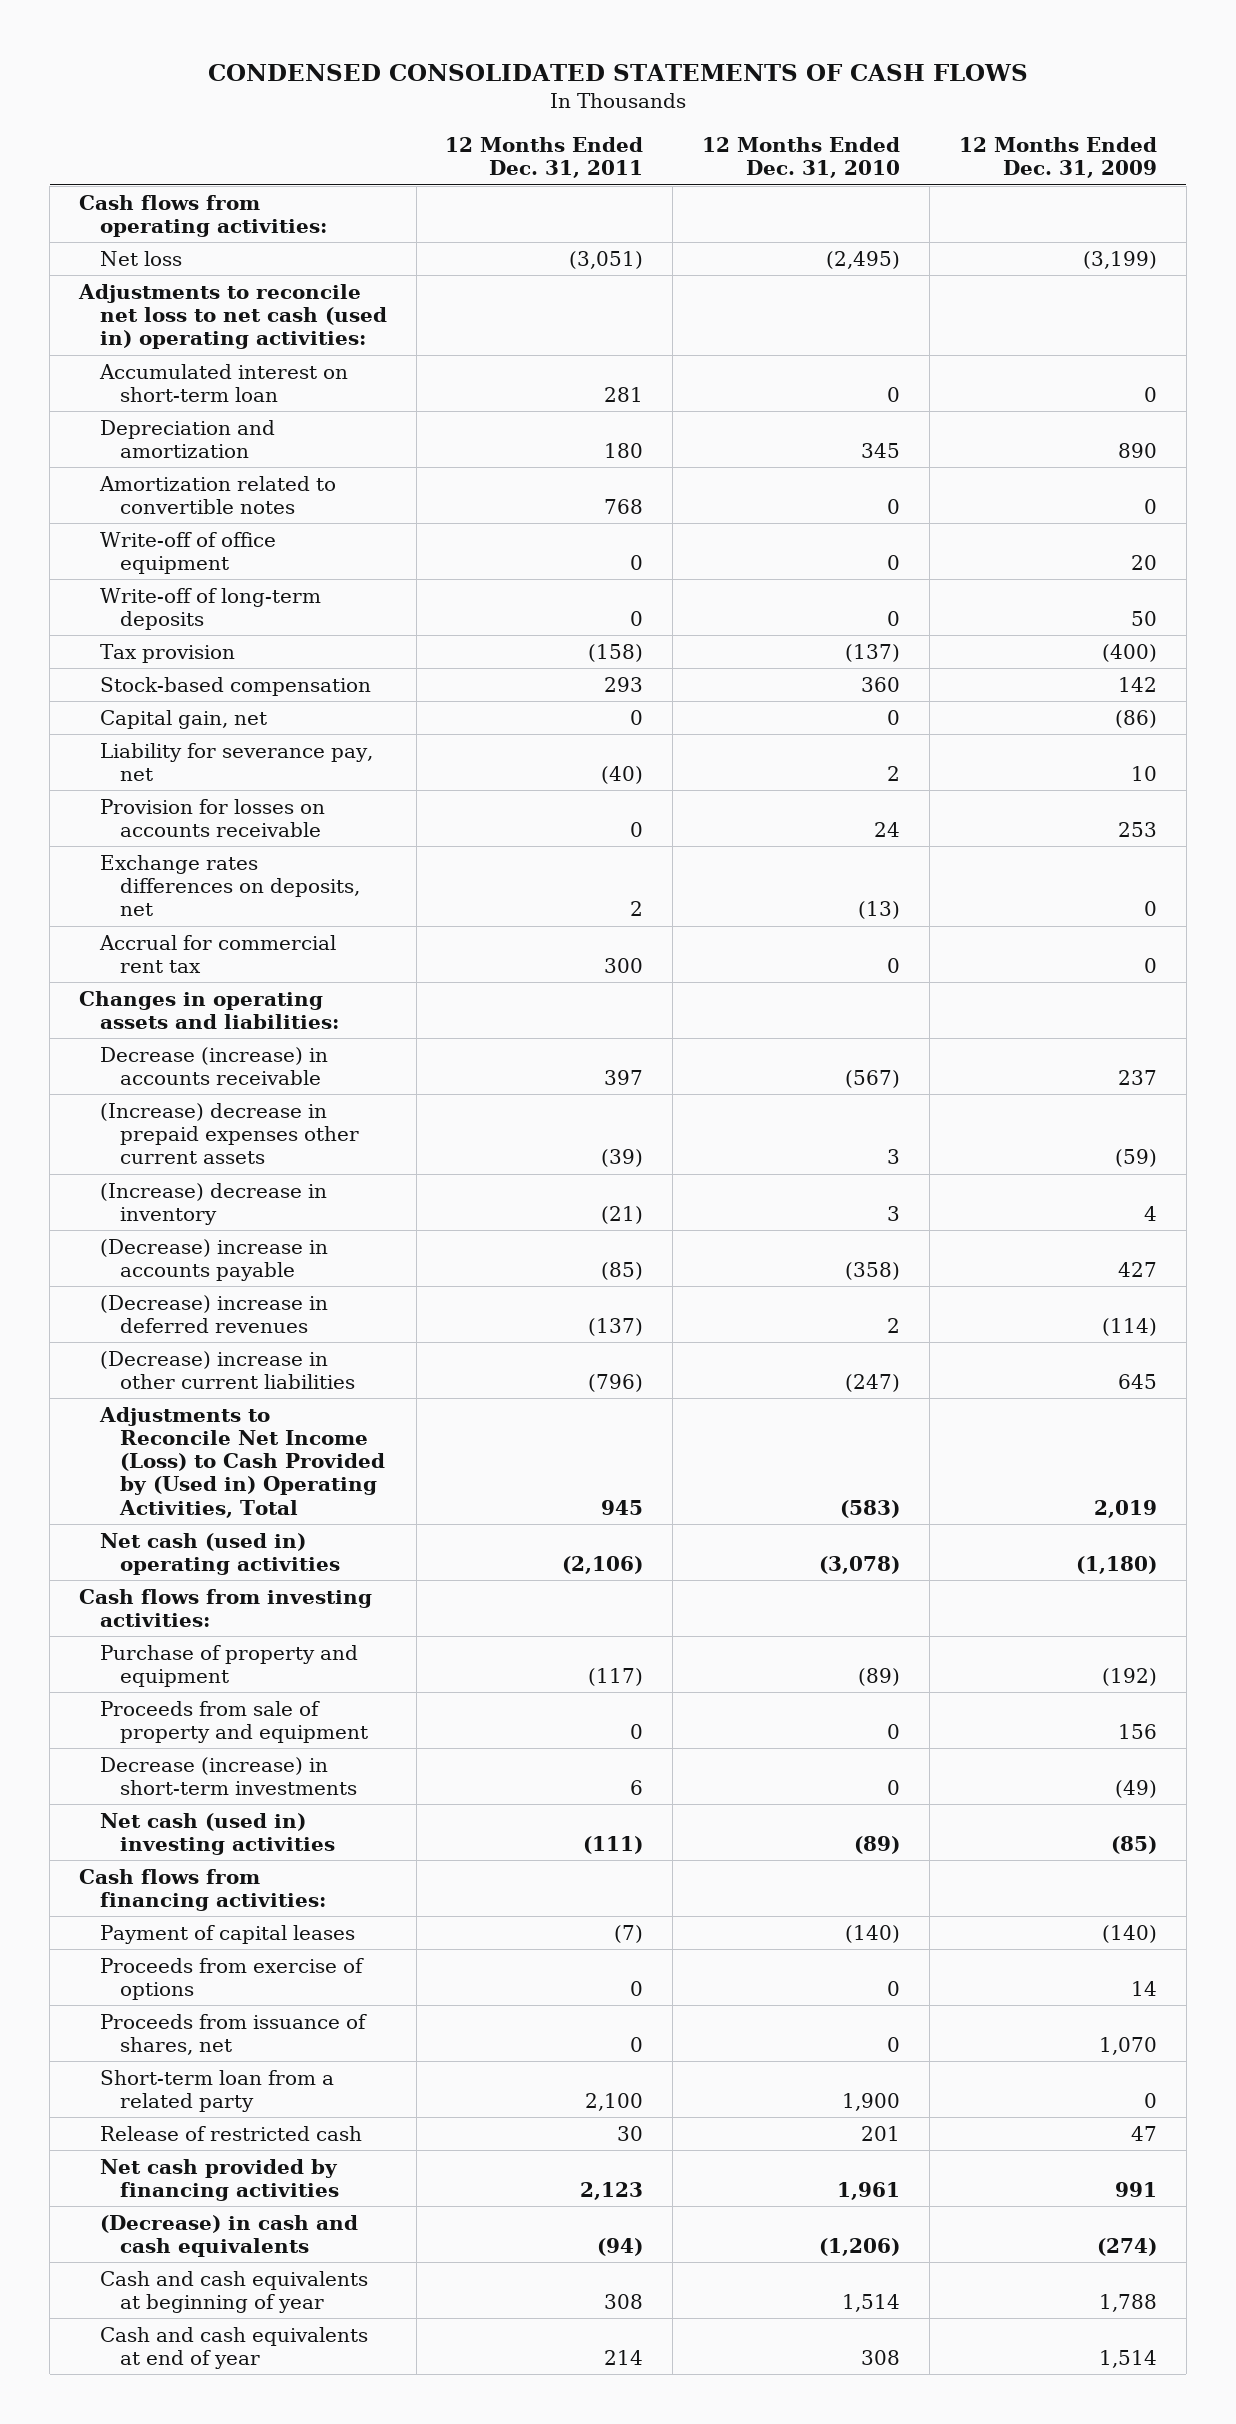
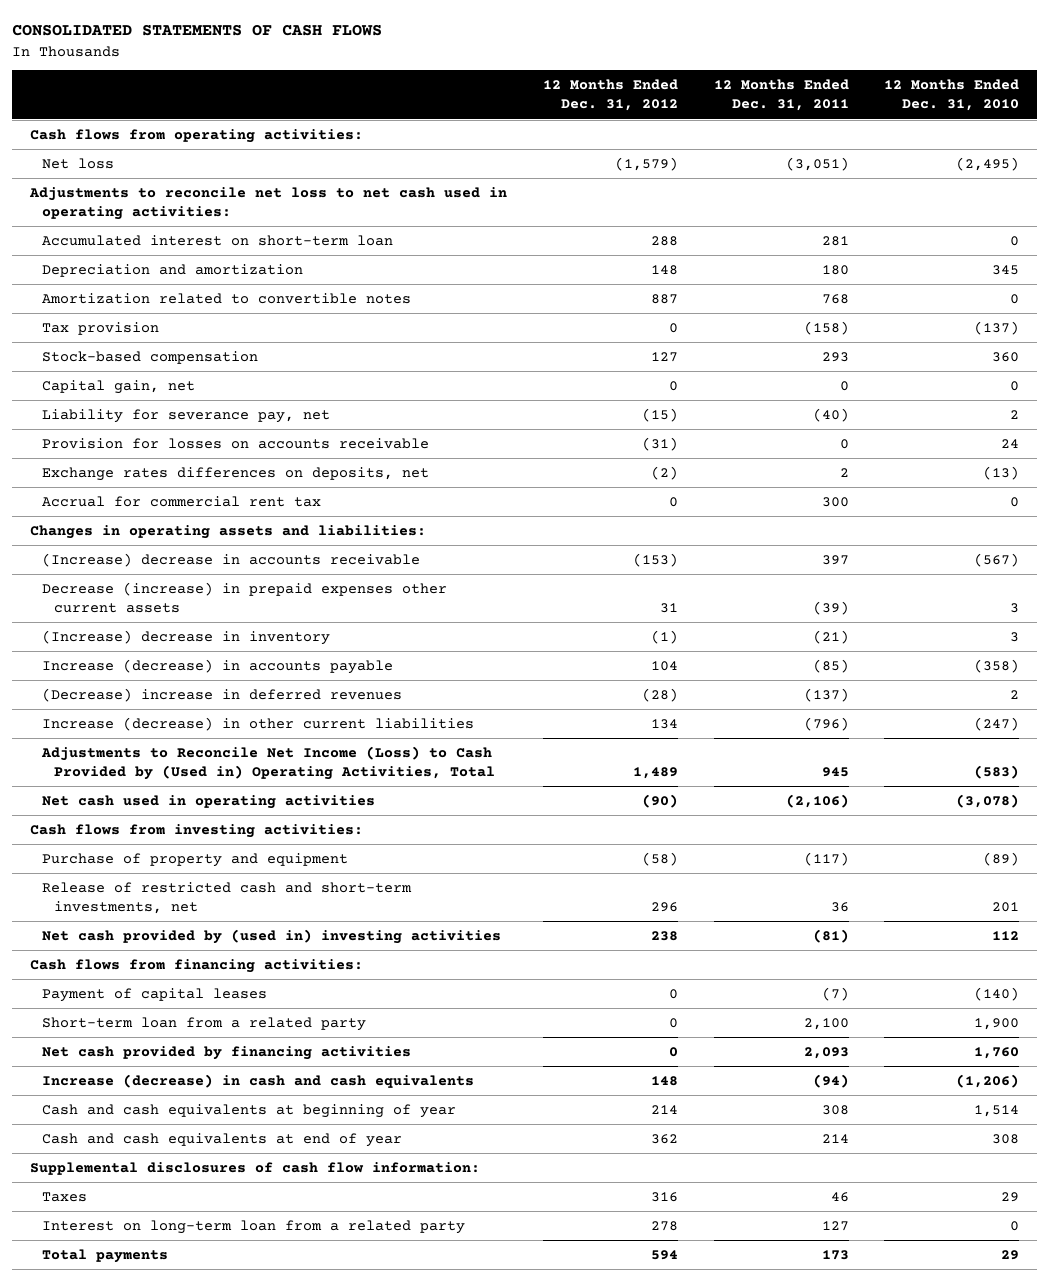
- CONDENSED CONSOLIDATED STATEMENTS OF CASH FLOWS
+ CONSOLIDATED STATEMENTS OF CASH FLOWS
- | 12 Months Ended Dec. 31, 2011 | 12 Months Ended Dec. 31, 2010 | 12 Months Ended Dec. 31, 2009
+ | 12 Months Ended Dec. 31, 2012 | 12 Months Ended Dec. 31, 2011 | 12 Months Ended Dec. 31, 2010
- Adjustments to reconcile net loss to net cash (used in) operating activities:
+ Adjustments to reconcile net loss to net cash used in operating activities:
- Write-off of office equipment | 0 | 0 | 20
- Write-off of long-term deposits | 0 | 0 | 50
- Decrease (increase) in accounts receivable | 397 | (567) | 237
- (Increase) decrease in prepaid expenses other current assets | (39) | 3 | (59)
+ (Increase) decrease in accounts receivable | (153) | 397 | (567)
+ Decrease (increase) in prepaid expenses other current assets | 31 | (39) | 3
- (Decrease) increase in accounts payable | (85) | (358) | 427
+ Increase (decrease) in accounts payable | 104 | (85) | (358)
- (Decrease) increase in other current liabilities | (796) | (247) | 645
+ Increase (decrease) in other current liabilities | 134 | (796) | (247)
- Net cash (used in) operating activities | (2,106) | (3,078) | (1,180)
+ Net cash used in operating activities | (90) | (2,106) | (3,078)
- Proceeds from sale of property and equipment | 0 | 0 | 156
- Decrease (increase) in short-term investments | 6 | 0 | (49)
- Net cash (used in) investing activities | (111) | (89) | (85)
+ Release of restricted cash and short-term investments, net | 296 | 36 | 201
+ Net cash provided by (used in) investing activities | 238 | (81) | 112
- Proceeds from exercise of options | 0 | 0 | 14
- Proceeds from issuance of shares, net | 0 | 0 | 1,070
- Release of restricted cash | 30 | 201 | 47
- Net cash provided by financing activities | 2,123 | 1,961 | 991
- (Decrease) in cash and cash equivalents | (94) | (1,206) | (274)
+ Net cash provided by financing activities | 0 | 2,093 | 1,760
+ Increase (decrease) in cash and cash equivalents | 148 | (94) | (1,206)
+ Supplemental disclosures of cash flow information:
+ Taxes | 316 | 46 | 29
+ Interest on long-term loan from a related party | 278 | 127 | 0
+ Total payments | 594 | 173 | 29

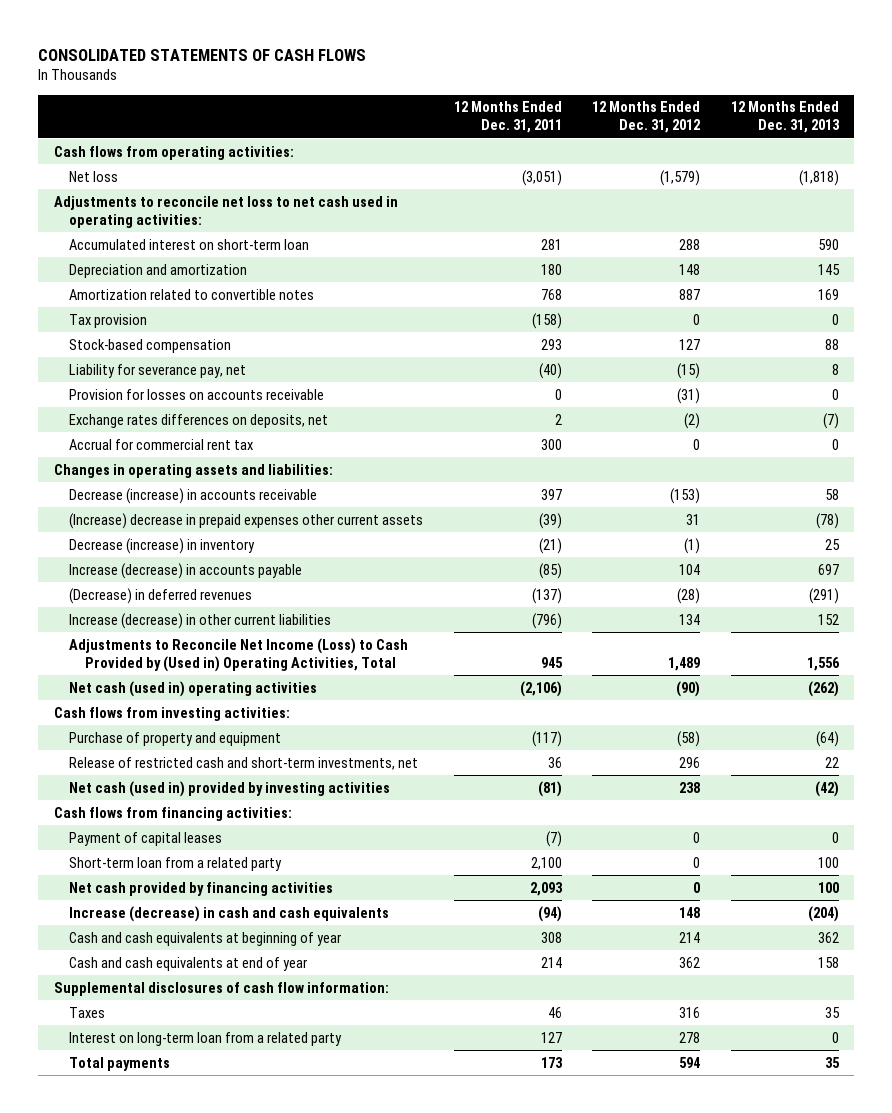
- | 12 Months Ended Dec. 31, 2012 | 12 Months Ended Dec. 31, 2011 | 12 Months Ended Dec. 31, 2010
+ | 12 Months Ended Dec. 31, 2011 | 12 Months Ended Dec. 31, 2012 | 12 Months Ended Dec. 31, 2013
- Capital gain, net | 0 | 0 | 0
- (Increase) decrease in accounts receivable | (153) | 397 | (567)
- Decrease (increase) in prepaid expenses other current assets | 31 | (39) | 3
- (Increase) decrease in inventory | (1) | (21) | 3
+ Decrease (increase) in accounts receivable | 397 | (153) | 58
+ (Increase) decrease in prepaid expenses other current assets | (39) | 31 | (78)
+ Decrease (increase) in inventory | (21) | (1) | 25
- (Decrease) increase in deferred revenues | (28) | (137) | 2
+ (Decrease) in deferred revenues | (137) | (28) | (291)
- Net cash used in operating activities | (90) | (2,106) | (3,078)
+ Net cash (used in) operating activities | (2,106) | (90) | (262)
- Net cash provided by (used in) investing activities | 238 | (81) | 112
+ Net cash (used in) provided by investing activities | (81) | 238 | (42)

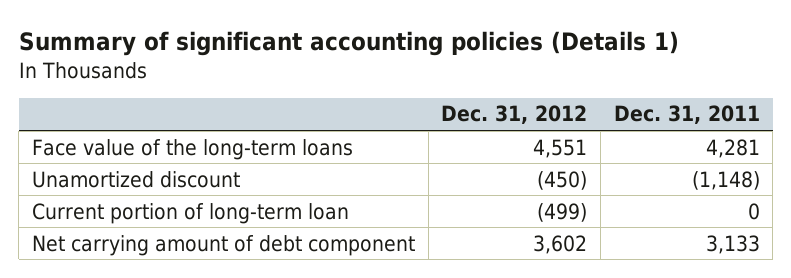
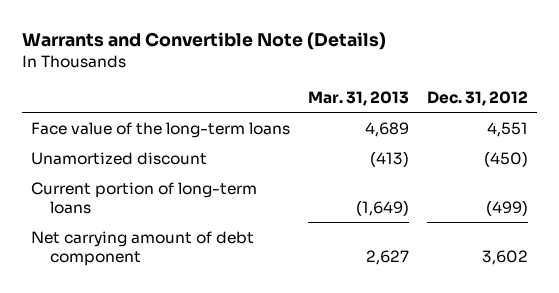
- Summary of significant accounting policies (Details 1)
+ Warrants and Convertible Note (Details)
- | Dec. 31, 2012 | Dec. 31, 2011
+ | Mar. 31, 2013 | Dec. 31, 2012
- Current portion of long-term loan | (499) | 0
+ Current portion of long-term loans | (1,649) | (499)

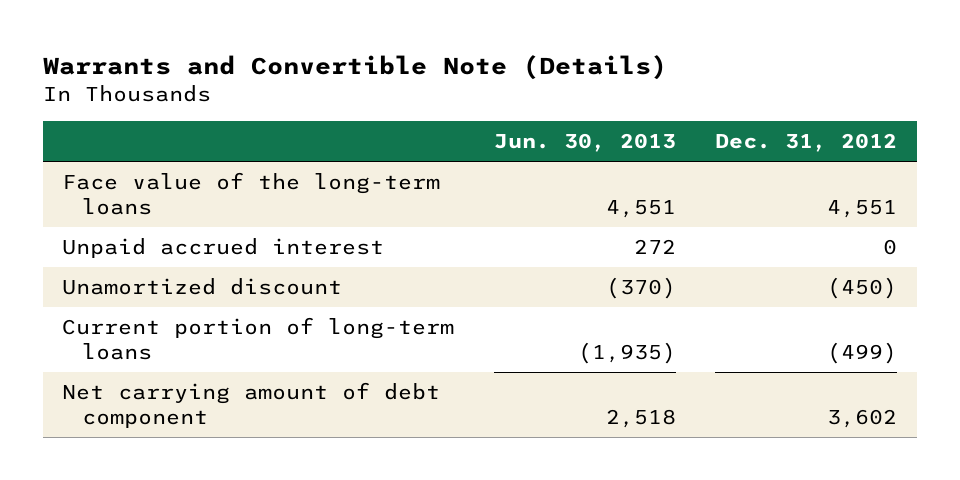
- | Mar. 31, 2013 | Dec. 31, 2012
+ | Jun. 30, 2013 | Dec. 31, 2012
+ Unpaid accrued interest | 272 | 0

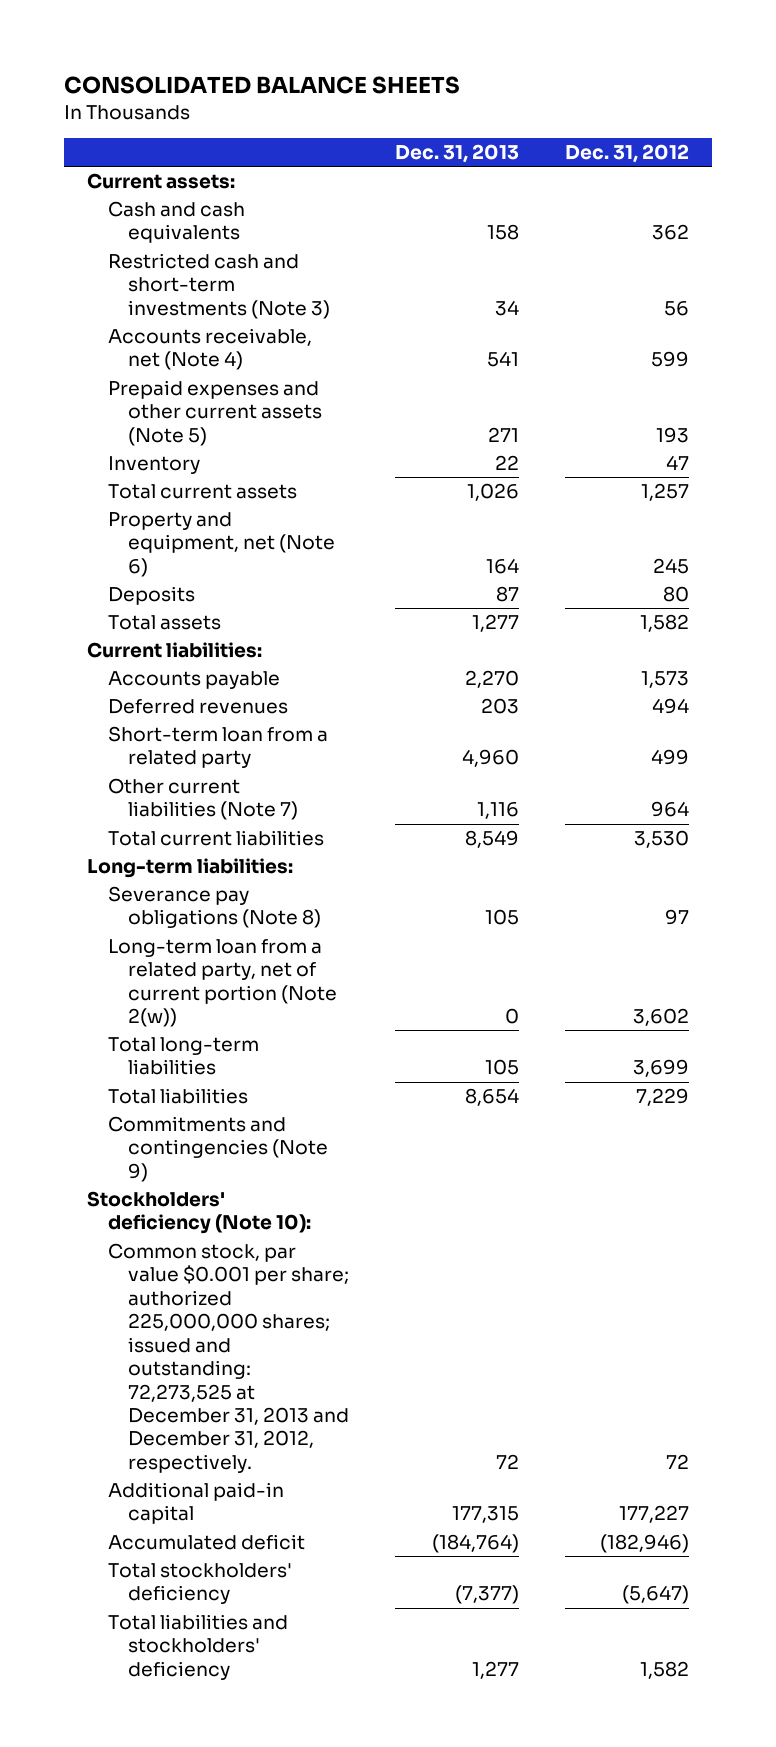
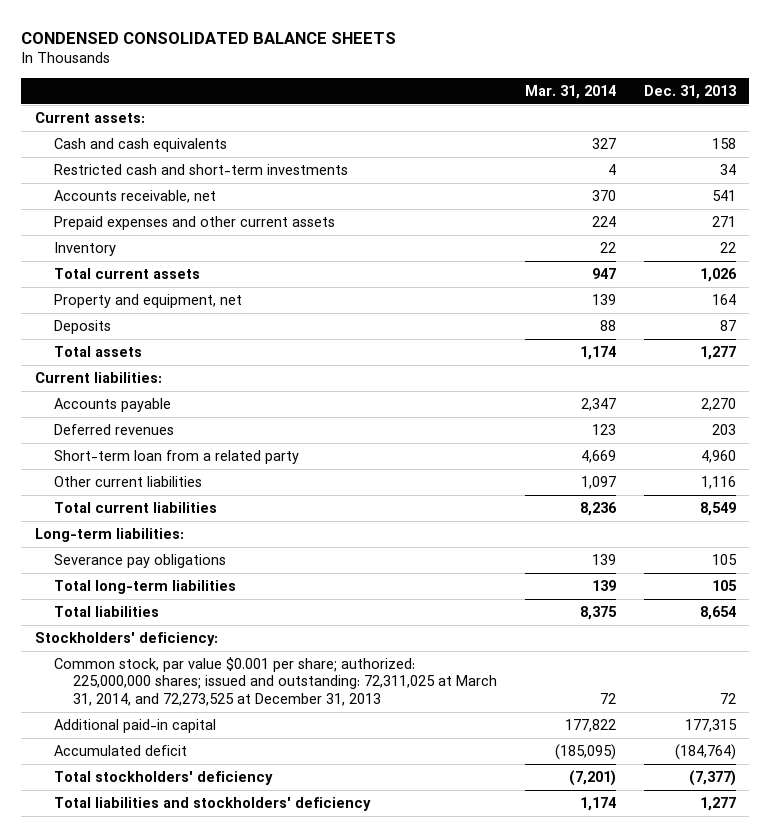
- CONSOLIDATED BALANCE SHEETS
+ CONDENSED CONSOLIDATED BALANCE SHEETS
- | Dec. 31, 2013 | Dec. 31, 2012
+ | Mar. 31, 2014 | Dec. 31, 2013
- Restricted cash and short-term investments (Note 3) | 34 | 56
- Accounts receivable, net (Note 4) | 541 | 599
- Prepaid expenses and other current assets (Note 5) | 271 | 193
+ Restricted cash and short-term investments | 4 | 34
+ Accounts receivable, net | 370 | 541
+ Prepaid expenses and other current assets | 224 | 271
- Property and equipment, net (Note 6) | 164 | 245
+ Property and equipment, net | 139 | 164
- Other current liabilities (Note 7) | 1,116 | 964
+ Other current liabilities | 1,097 | 1,116
- Severance pay obligations (Note 8) | 105 | 97
- Long-term loan from a related party, net of current portion (Note 2(w)) | 0 | 3,602
+ Severance pay obligations | 139 | 105
- Commitments and contingencies (Note 9)
- Stockholders' deficiency (Note 10):
- Common stock, par value $0.001 per share; authorized 225,000,000 shares; issued and outstanding: 72,273,525 at December 31, 2013 and December 31, 2012, respectively. | 72 | 72
+ Stockholders' deficiency:
+ Common stock, par value $0.001 per share; authorized: 225,000,000 shares; issued and outstanding: 72,311,025 at March 31, 2014, and 72,273,525 at December 31, 2013 | 72 | 72

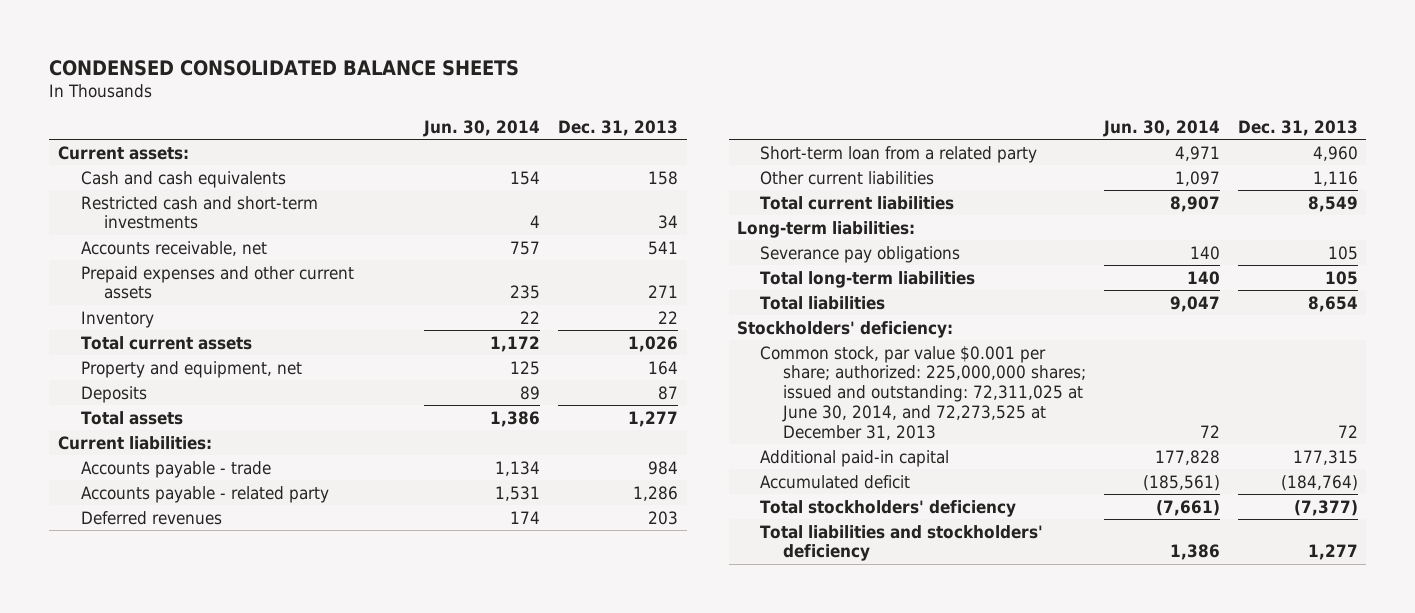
- | Mar. 31, 2014 | Dec. 31, 2013
+ | Jun. 30, 2014 | Dec. 31, 2013
- Accounts payable | 2,347 | 2,270
+ Accounts payable - trade | 1,134 | 984
+ Accounts payable - related party | 1,531 | 1,286
- Common stock, par value $0.001 per share; authorized: 225,000,000 shares; issued and outstanding: 72,311,025 at March 31, 2014, and 72,273,525 at December 31, 2013 | 72 | 72
+ Common stock, par value $0.001 per share; authorized: 225,000,000 shares; issued and outstanding: 72,311,025 at June 30, 2014, and 72,273,525 at December 31, 2013 | 72 | 72

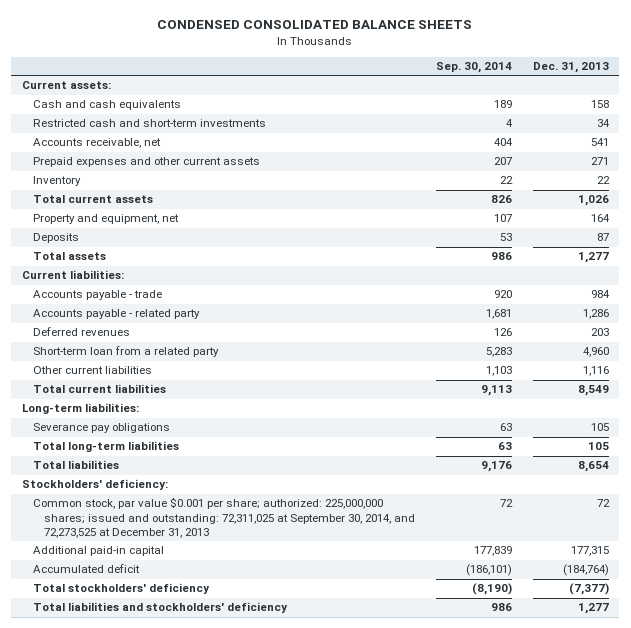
- | Jun. 30, 2014 | Dec. 31, 2013
+ | Sep. 30, 2014 | Dec. 31, 2013
- Common stock, par value $0.001 per share; authorized: 225,000,000 shares; issued and outstanding: 72,311,025 at June 30, 2014, and 72,273,525 at December 31, 2013 | 72 | 72
+ Common stock, par value $0.001 per share; authorized: 225,000,000 shares; issued and outstanding: 72,311,025 at September 30, 2014, and 72,273,525 at December 31, 2013 | 72 | 72

